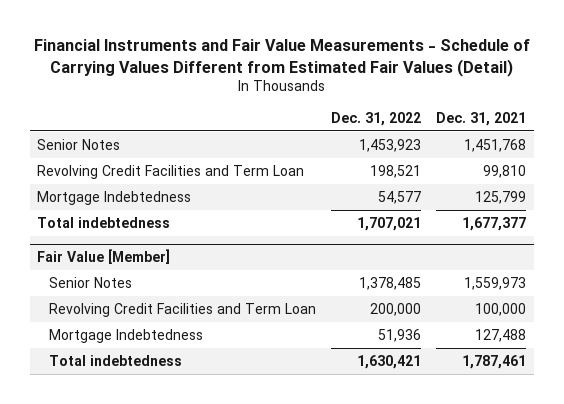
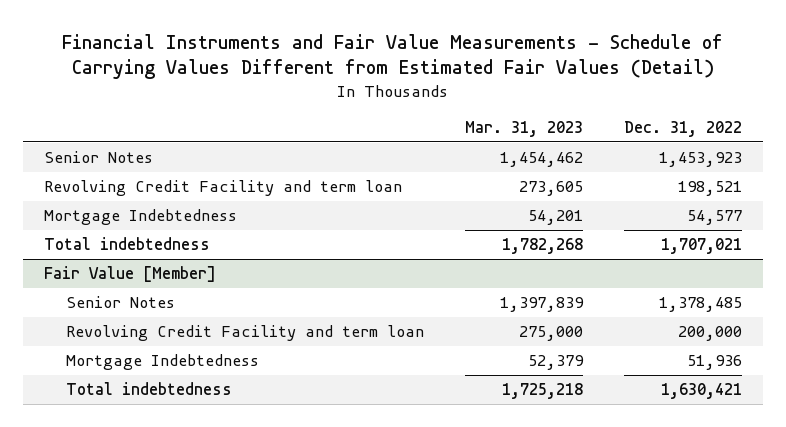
- | Dec. 31, 2022 | Dec. 31, 2021
+ | Mar. 31, 2023 | Dec. 31, 2022
- Revolving Credit Facilities and Term Loan | 198,521 | 99,810
+ Revolving Credit Facility and term loan | 273,605 | 198,521
@ Fair Value [Member]
- Revolving Credit Facilities and Term Loan | 200,000 | 100,000
+ Revolving Credit Facility and term loan | 275,000 | 200,000

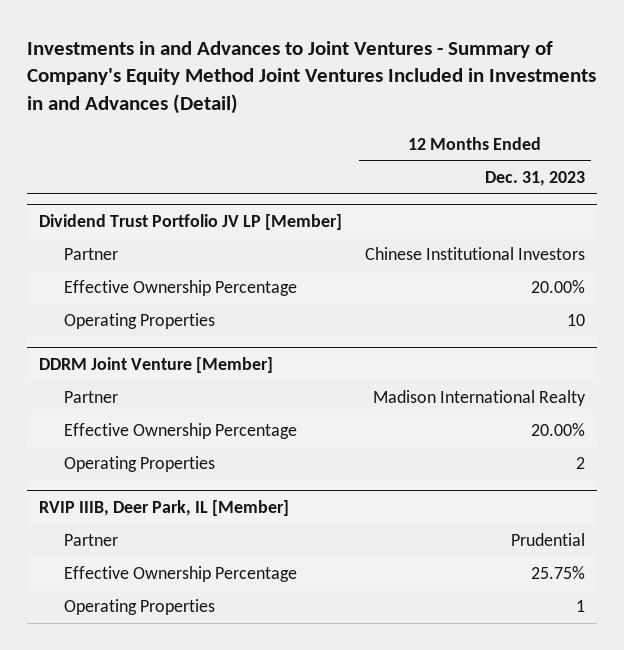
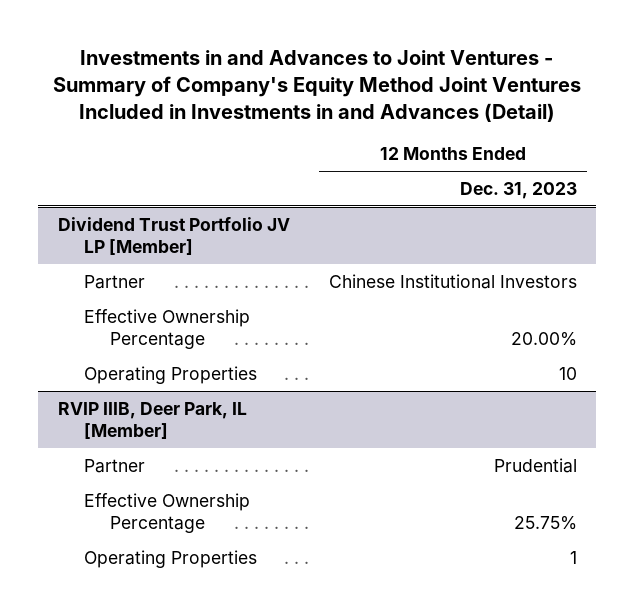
- DDRM Joint Venture [Member]
- Partner | Madison International Realty
- Effective Ownership Percentage | 20.00%
- Operating Properties | 2

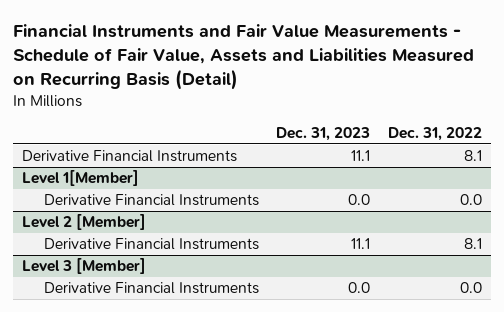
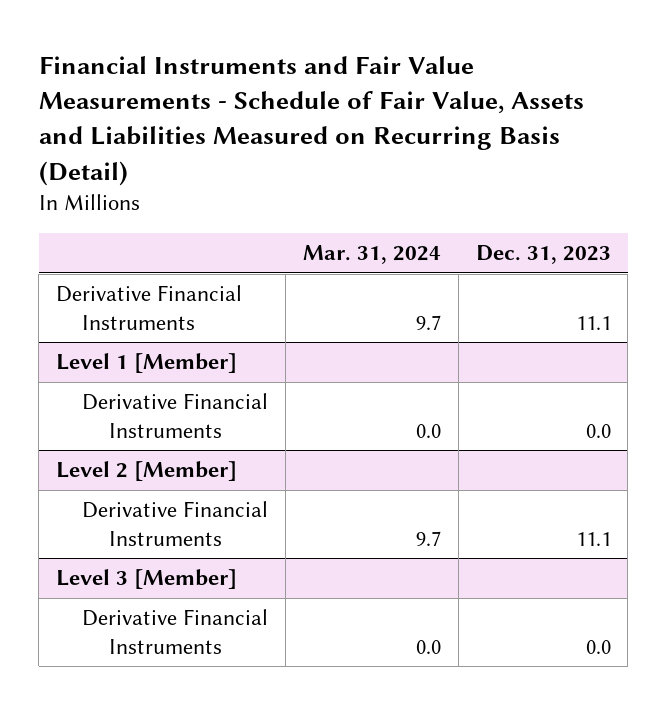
- | Dec. 31, 2023 | Dec. 31, 2022
+ | Mar. 31, 2024 | Dec. 31, 2023
- Level 1[Member]
+ Level 1 [Member]

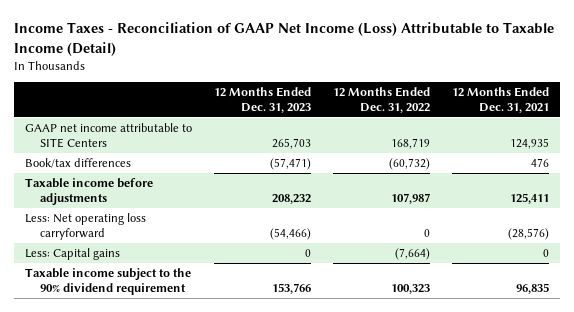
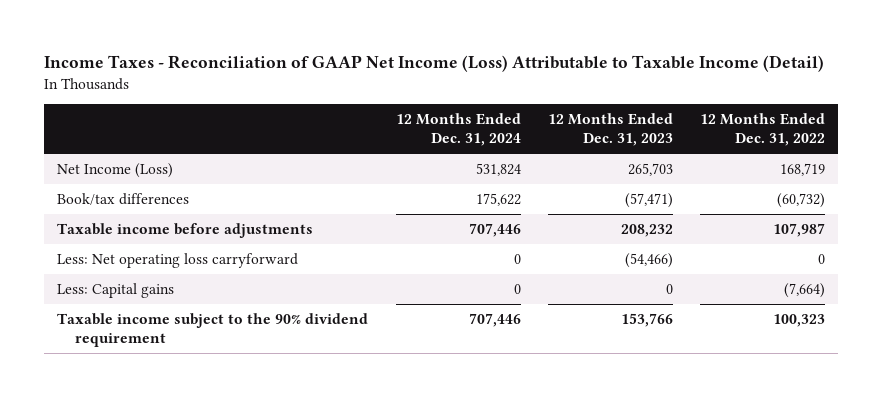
- | 12 Months Ended Dec. 31, 2023 | 12 Months Ended Dec. 31, 2022 | 12 Months Ended Dec. 31, 2021
+ | 12 Months Ended Dec. 31, 2024 | 12 Months Ended Dec. 31, 2023 | 12 Months Ended Dec. 31, 2022
- GAAP net income attributable to SITE Centers | 265,703 | 168,719 | 124,935
+ Net Income (Loss) | 531,824 | 265,703 | 168,719

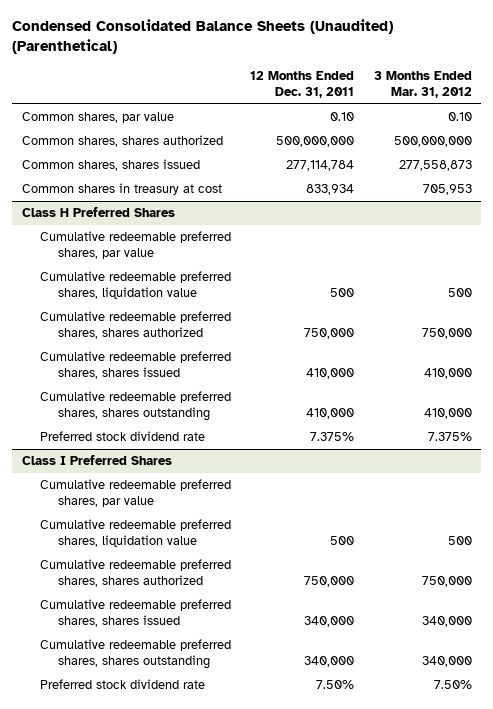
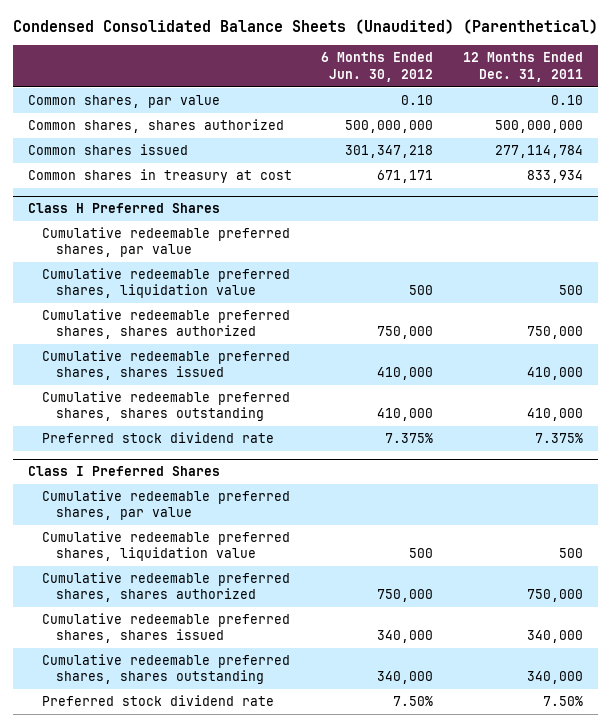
- | 12 Months Ended Dec. 31, 2011 | 3 Months Ended Mar. 31, 2012
+ | 6 Months Ended Jun. 30, 2012 | 12 Months Ended Dec. 31, 2011
- Common shares, shares issued | 277,114,784 | 277,558,873
+ Common shares issued | 301,347,218 | 277,114,784

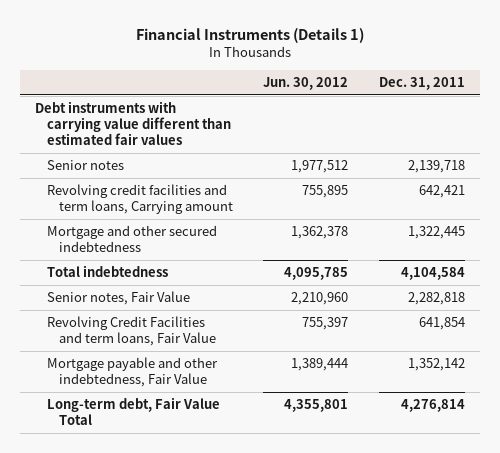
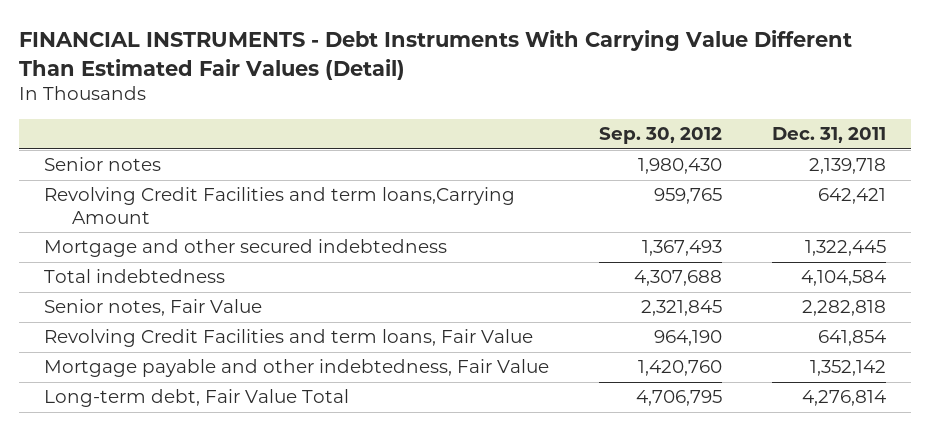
- Financial Instruments (Details 1)
+ FINANCIAL INSTRUMENTS - Debt Instruments With Carrying Value Different Than Estimated Fair Values (Detail)
- | Jun. 30, 2012 | Dec. 31, 2011
+ | Sep. 30, 2012 | Dec. 31, 2011
- Debt instruments with carrying value different than estimated fair values
- Revolving credit facilities and term loans, Carrying amount | 755,895 | 642,421
+ Revolving Credit Facilities and term loans,Carrying Amount | 959,765 | 642,421

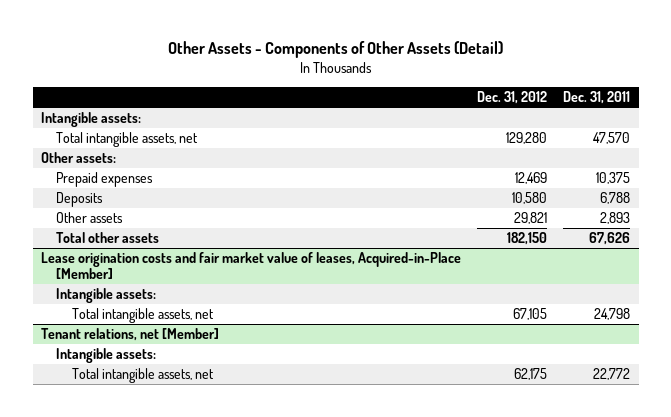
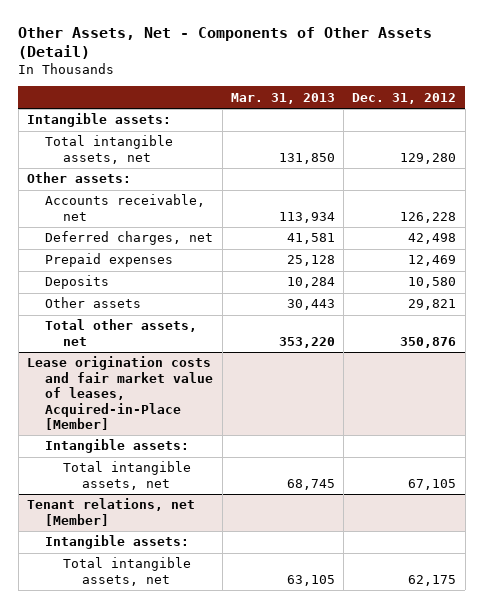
- Other Assets - Components of Other Assets (Detail)
+ Other Assets, Net - Components of Other Assets (Detail)
- | Dec. 31, 2012 | Dec. 31, 2011
+ | Mar. 31, 2013 | Dec. 31, 2012
+ Accounts receivable, net | 113,934 | 126,228
+ Deferred charges, net | 41,581 | 42,498
- Total other assets | 182,150 | 67,626
+ Total other assets, net | 353,220 | 350,876

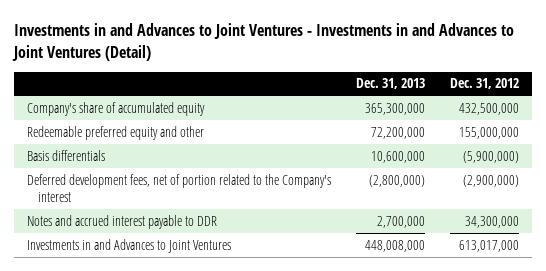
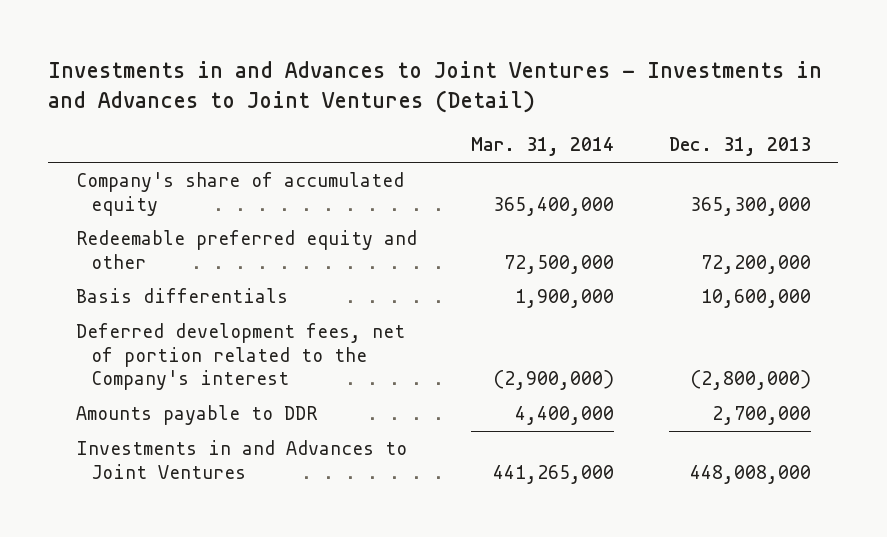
- | Dec. 31, 2013 | Dec. 31, 2012
+ | Mar. 31, 2014 | Dec. 31, 2013
- Notes and accrued interest payable to DDR | 2,700,000 | 34,300,000
+ Amounts payable to DDR | 4,400,000 | 2,700,000

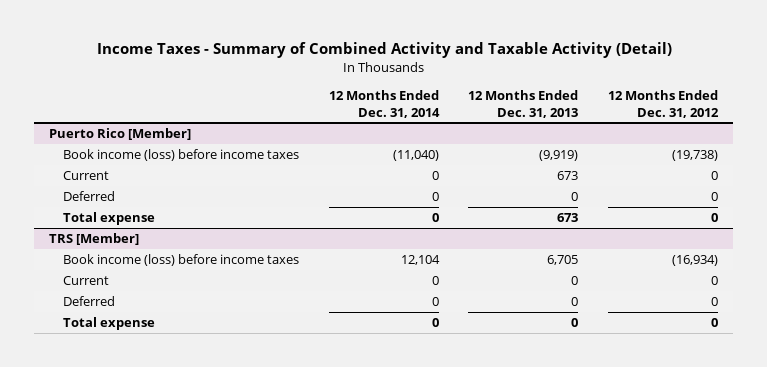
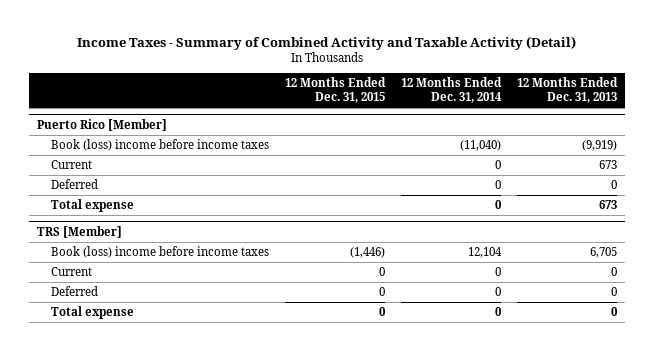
- | 12 Months Ended Dec. 31, 2014 | 12 Months Ended Dec. 31, 2013 | 12 Months Ended Dec. 31, 2012
+ | 12 Months Ended Dec. 31, 2015 | 12 Months Ended Dec. 31, 2014 | 12 Months Ended Dec. 31, 2013
@ Puerto Rico [Member]
- Book income (loss) before income taxes | (11,040) | (9,919) | (19,738)
+ Book (loss) income before income taxes | | (11,040) | (9,919)
@ TRS [Member]
- Book income (loss) before income taxes | 12,104 | 6,705 | (16,934)
+ Book (loss) income before income taxes | (1,446) | 12,104 | 6,705

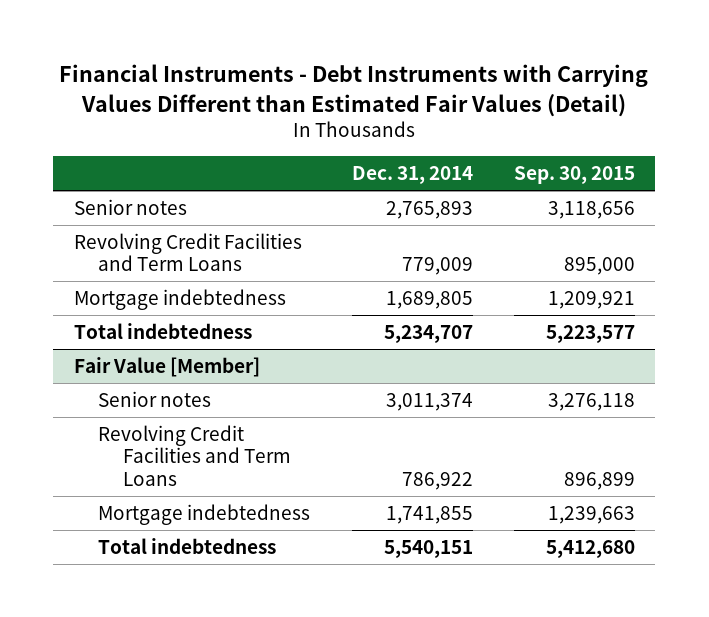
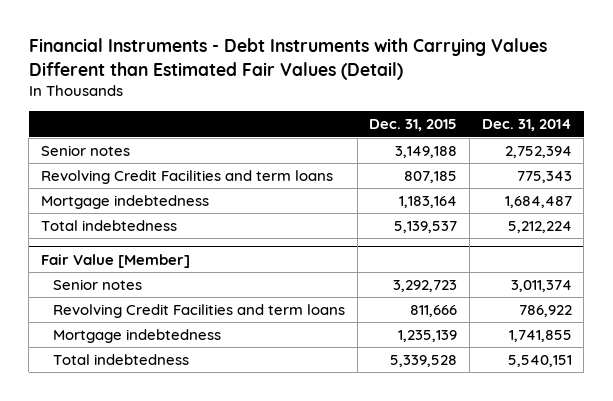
- | Dec. 31, 2014 | Sep. 30, 2015
+ | Dec. 31, 2015 | Dec. 31, 2014
- Senior notes | 2,765,893 | 3,118,656
- Revolving Credit Facilities and Term Loans | 779,009 | 895,000
- Mortgage indebtedness | 1,689,805 | 1,209,921
- Total indebtedness | 5,234,707 | 5,223,577
+ Senior notes | 3,149,188 | 2,752,394
+ Revolving Credit Facilities and term loans | 807,185 | 775,343
+ Mortgage indebtedness | 1,183,164 | 1,684,487
+ Total indebtedness | 5,139,537 | 5,212,224
@ Fair Value [Member]
- Revolving Credit Facilities and Term Loans | 786,922 | 896,899
+ Revolving Credit Facilities and term loans | 811,666 | 786,922

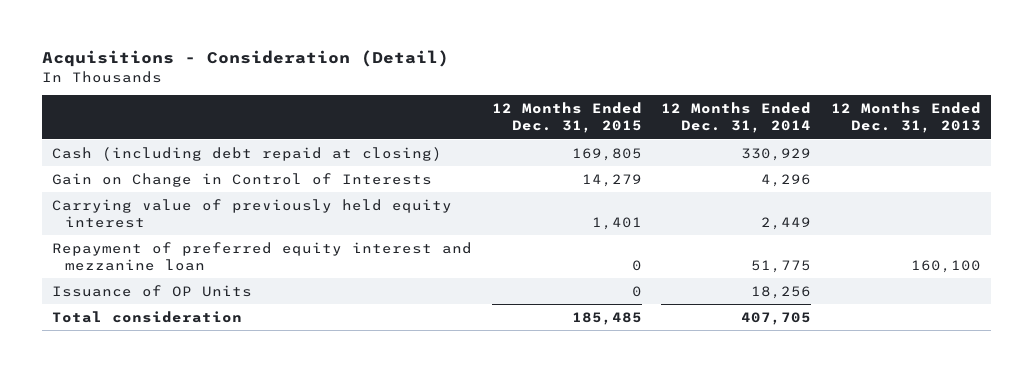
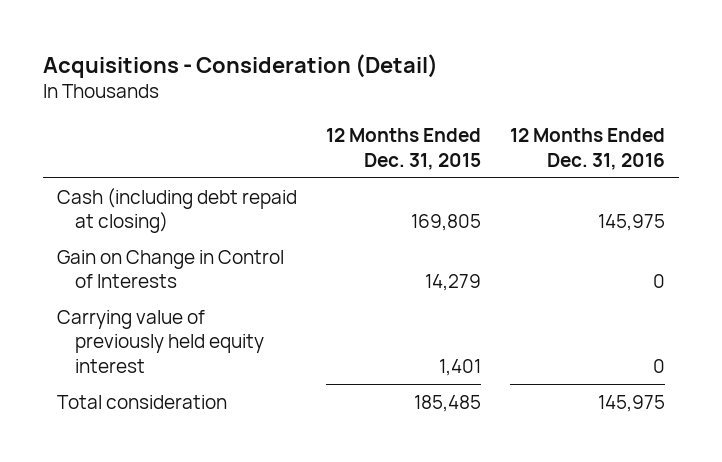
- | 12 Months Ended Dec. 31, 2015 | 12 Months Ended Dec. 31, 2014 | 12 Months Ended Dec. 31, 2013
+ | 12 Months Ended Dec. 31, 2015 | 12 Months Ended Dec. 31, 2016
- Repayment of preferred equity interest and mezzanine loan | 0 | 51,775 | 160,100
- Issuance of OP Units | 0 | 18,256 |

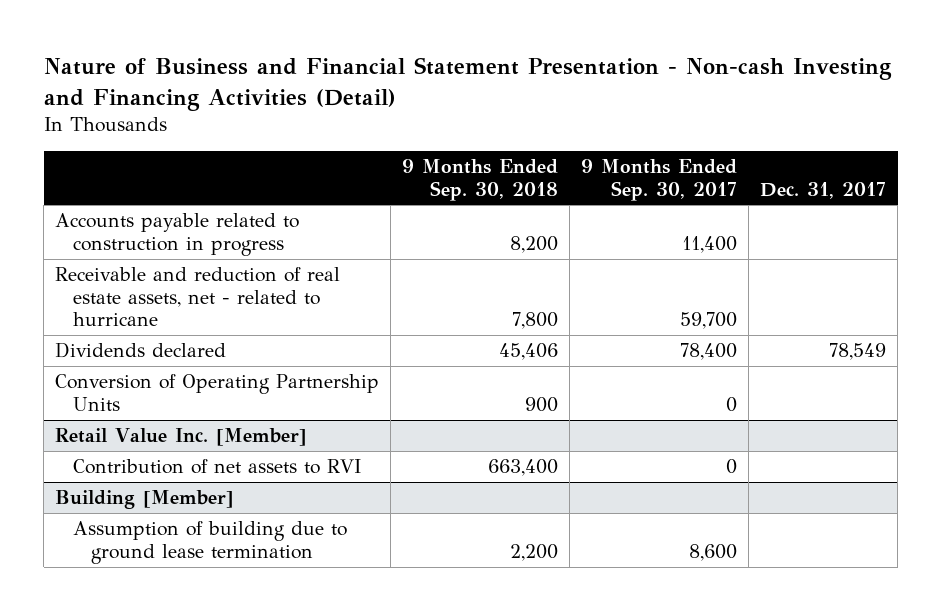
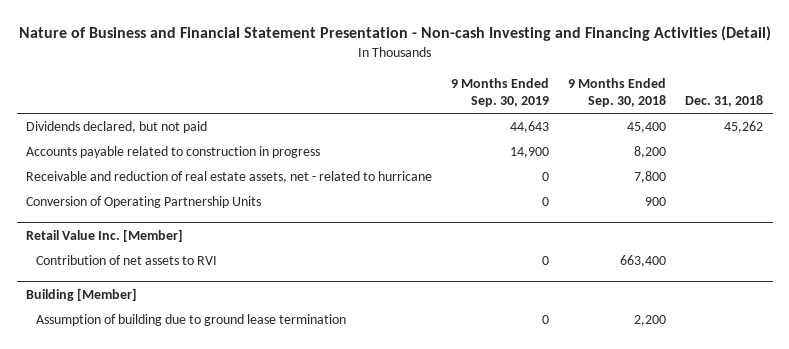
- | 9 Months Ended Sep. 30, 2018 | 9 Months Ended Sep. 30, 2017 | Dec. 31, 2017
+ | 9 Months Ended Sep. 30, 2019 | 9 Months Ended Sep. 30, 2018 | Dec. 31, 2018
+ Dividends declared, but not paid | 44,643 | 45,400 | 45,262
- Dividends declared | 45,406 | 78,400 | 78,549

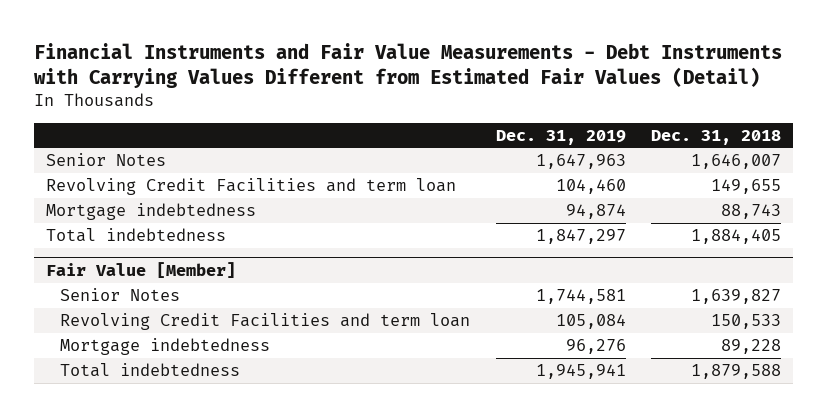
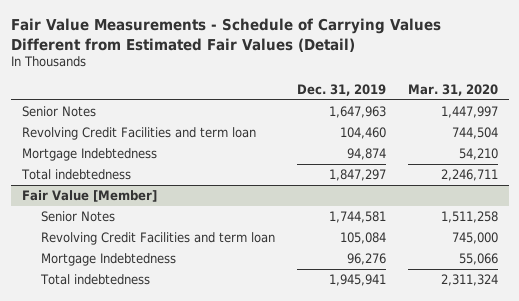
- Financial Instruments and Fair Value Measurements - Debt Instruments with Carrying Values Different from Estimated Fair Values (Detail)
+ Fair Value Measurements - Schedule of Carrying Values Different from Estimated Fair Values (Detail)
- | Dec. 31, 2019 | Dec. 31, 2018
+ | Dec. 31, 2019 | Mar. 31, 2020
- Mortgage indebtedness | 94,874 | 88,743
+ Mortgage Indebtedness | 94,874 | 54,210
@ Fair Value [Member]
- Mortgage indebtedness | 96,276 | 89,228
+ Mortgage Indebtedness | 96,276 | 55,066

